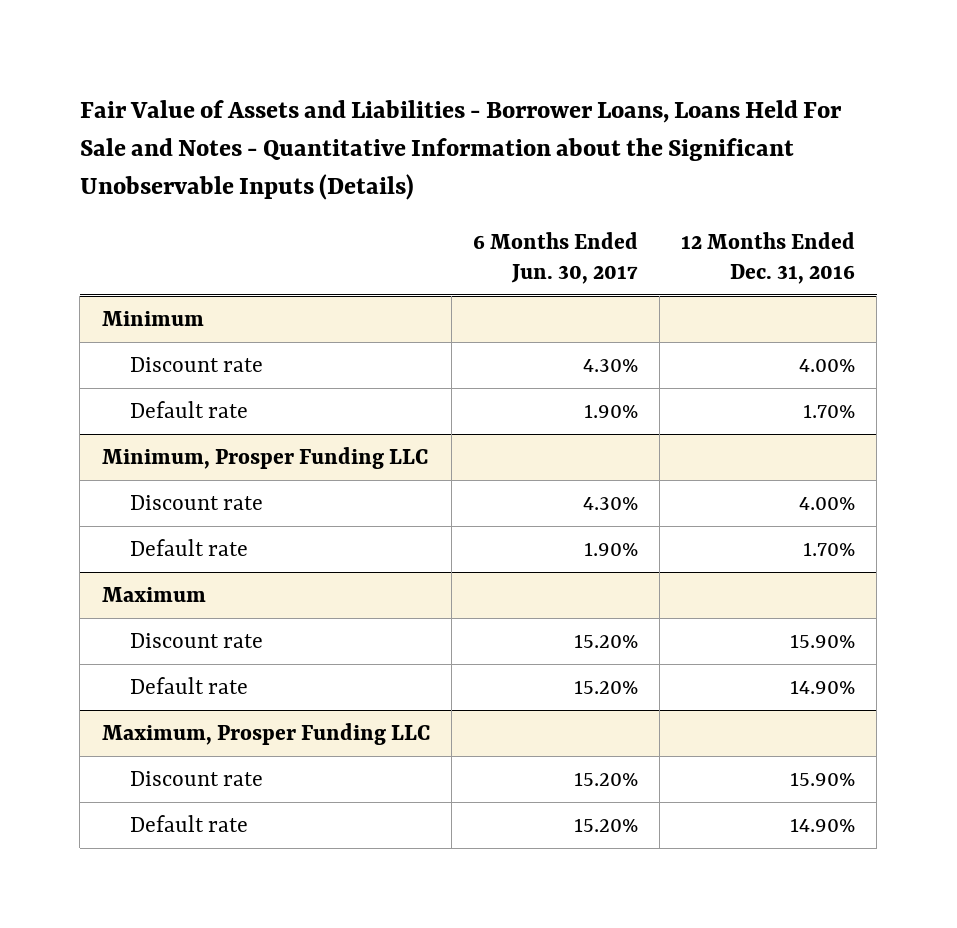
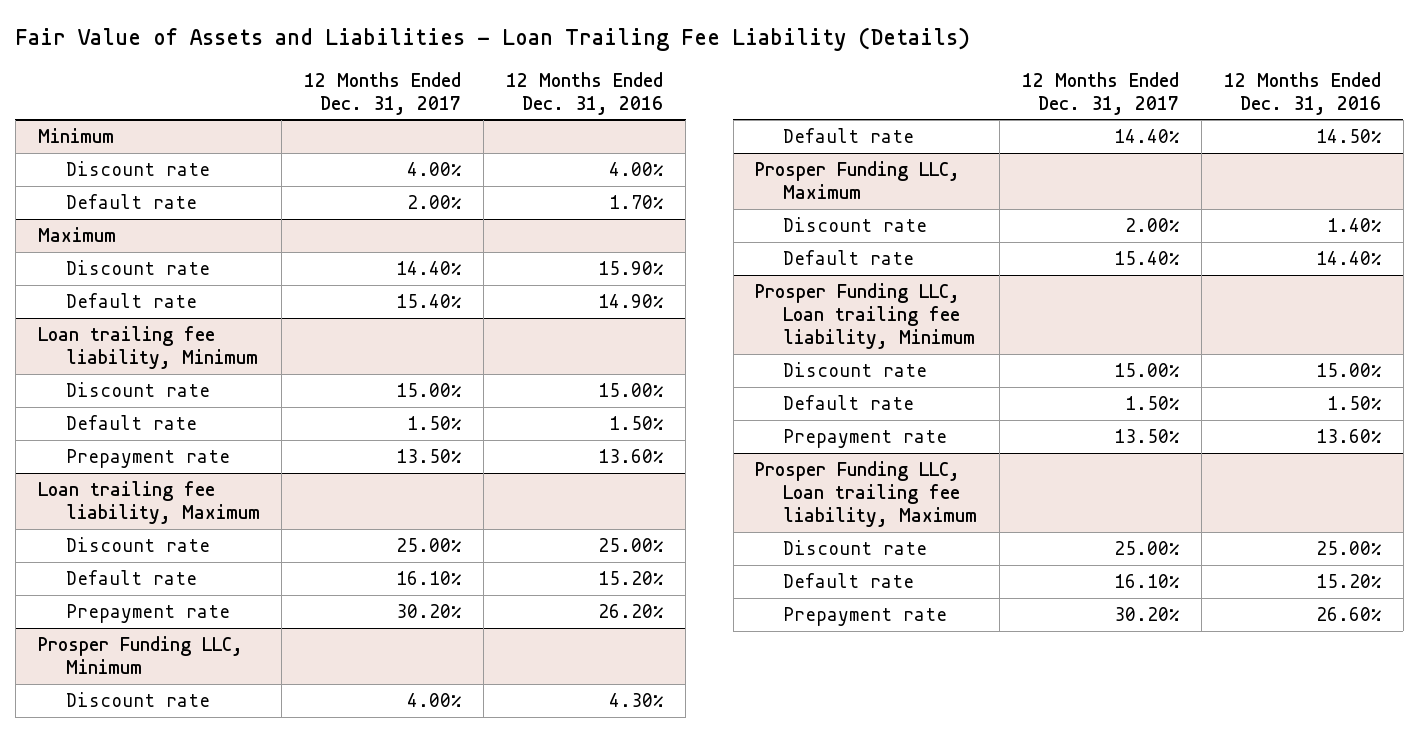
- Fair Value of Assets and Liabilities - Borrower Loans, Loans Held For Sale and Notes - Quantitative Information about the Significant Unobservable Inputs (Details)
+ Fair Value of Assets and Liabilities - Loan Trailing Fee Liability (Details)
- | 6 Months Ended Jun. 30, 2017 | 12 Months Ended Dec. 31, 2016
+ | 12 Months Ended Dec. 31, 2017 | 12 Months Ended Dec. 31, 2016
- Minimum, Prosper Funding LLC
- Discount rate | 4.30% | 4.00%
- Default rate | 1.90% | 1.70%
- Maximum, Prosper Funding LLC
- Discount rate | 15.20% | 15.90%
- Default rate | 15.20% | 14.90%
+ Loan trailing fee liability, Minimum
+ Discount rate | 15.00% | 15.00%
+ Default rate | 1.50% | 1.50%
+ Prepayment rate | 13.50% | 13.60%
+ Loan trailing fee liability, Maximum
+ Discount rate | 25.00% | 25.00%
+ Default rate | 16.10% | 15.20%
+ Prepayment rate | 30.20% | 26.20%
+ Prosper Funding LLC, Minimum
+ Discount rate | 4.00% | 4.30%
+ Default rate | 14.40% | 14.50%
+ Prosper Funding LLC, Maximum
+ Discount rate | 2.00% | 1.40%
+ Default rate | 15.40% | 14.40%
+ Prosper Funding LLC, Loan trailing fee liability, Minimum
+ Discount rate | 15.00% | 15.00%
+ Default rate | 1.50% | 1.50%
+ Prepayment rate | 13.50% | 13.60%
+ Prosper Funding LLC, Loan trailing fee liability, Maximum
+ Discount rate | 25.00% | 25.00%
+ Default rate | 16.10% | 15.20%
+ Prepayment rate | 30.20% | 26.60%

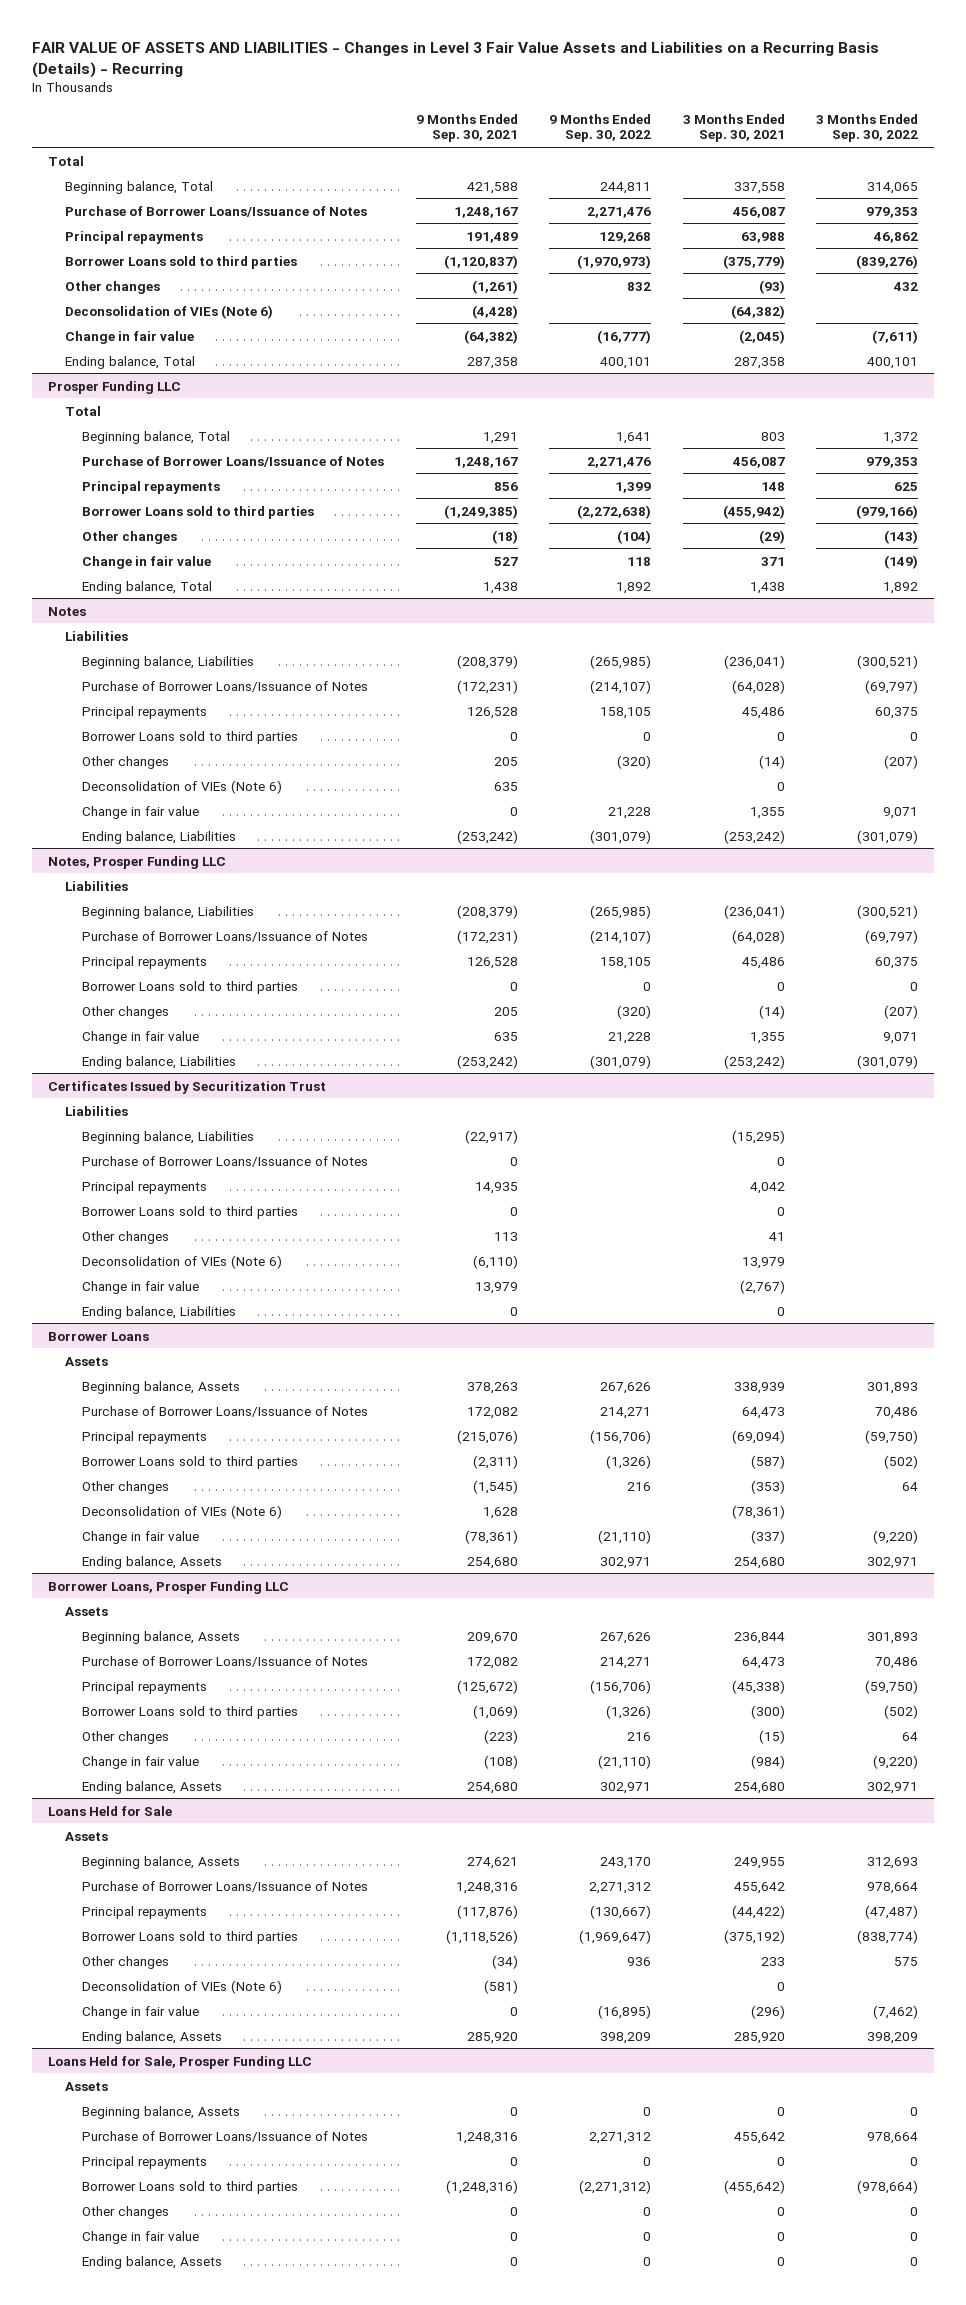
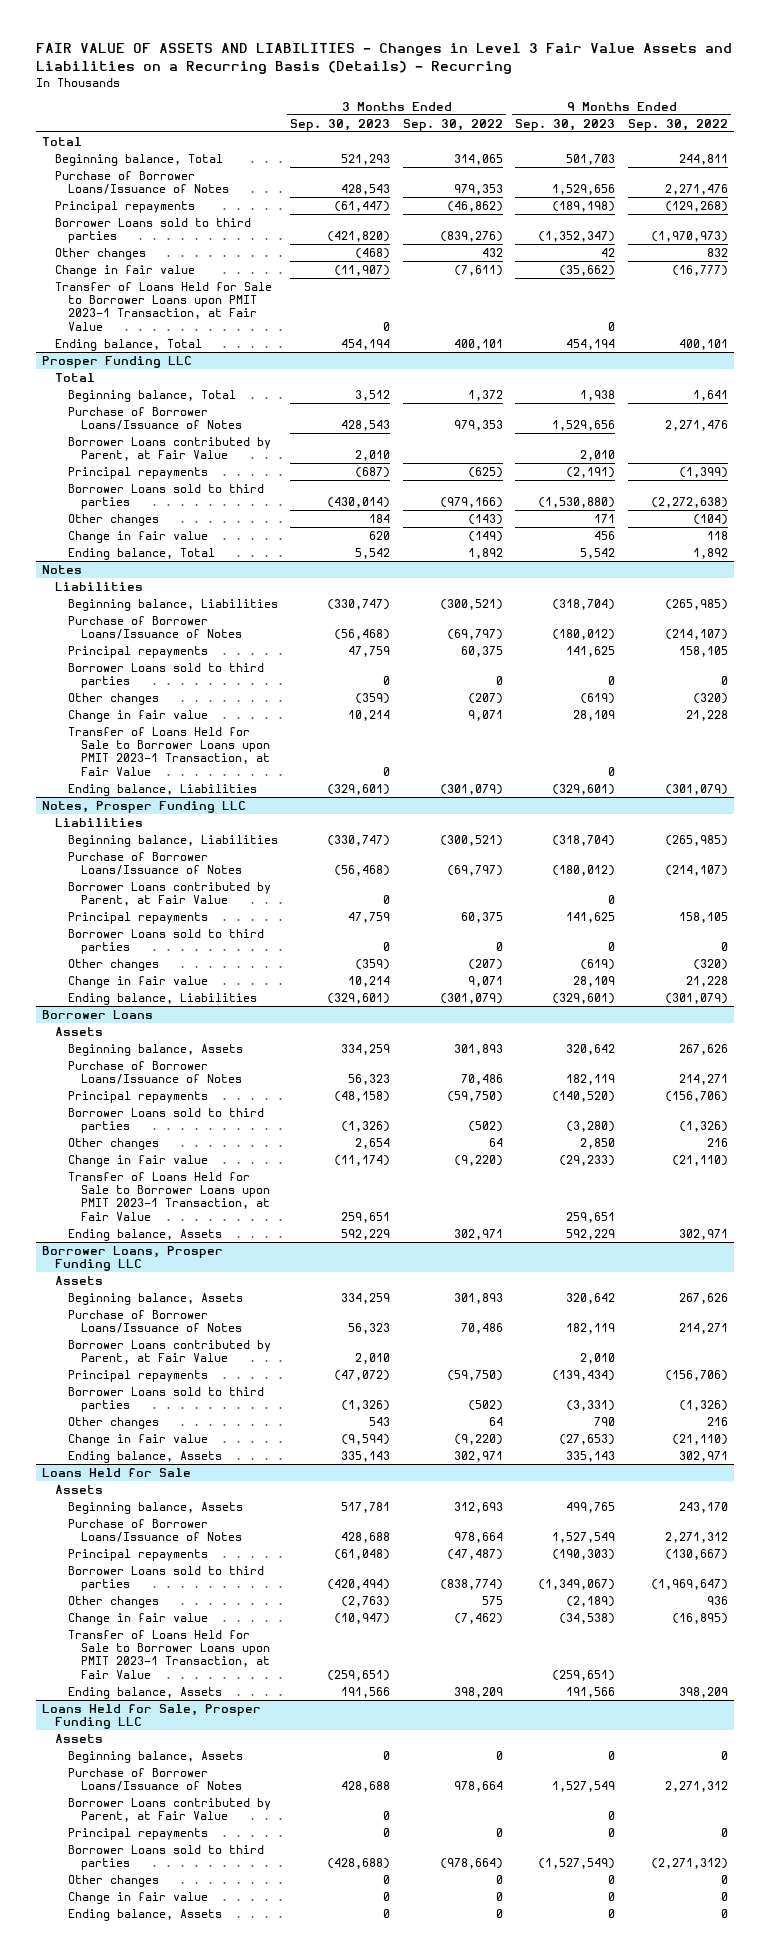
- | 9 Months Ended Sep. 30, 2021 | 9 Months Ended Sep. 30, 2022 | 3 Months Ended Sep. 30, 2021 | 3 Months Ended Sep. 30, 2022
+ | 3 Months Ended Sep. 30, 2023 | 3 Months Ended Sep. 30, 2022 | 9 Months Ended Sep. 30, 2023 | 9 Months Ended Sep. 30, 2022
- Principal repayments | 191,489 | 129,268 | 63,988 | 46,862
+ Principal repayments | (61,447) | (46,862) | (189,198) | (129,268)
- Deconsolidation of VIEs (Note 6) | (4,428) | | (64,382) |
+ Transfer of Loans Held for Sale to Borrower Loans upon PMIT 2023-1 Transaction, at Fair Value | 0 | | 0 |
@ Prosper Funding LLC
- Principal repayments | 856 | 1,399 | 148 | 625
+ Borrower Loans contributed by Parent, at Fair Value | 2,010 | | 2,010 |
+ Principal repayments | (687) | (625) | (2,191) | (1,399)
@ Notes
- Deconsolidation of VIEs (Note 6) | 635 | | 0 |
+ Transfer of Loans Held for Sale to Borrower Loans upon PMIT 2023-1 Transaction, at Fair Value | 0 | | 0 |
@ Notes, Prosper Funding LLC
+ Borrower Loans contributed by Parent, at Fair Value | 0 | | 0 |
- Certificates Issued by Securitization Trust
- Liabilities
- Beginning balance, Liabilities | (22,917) | | (15,295) |
- Purchase of Borrower Loans/Issuance of Notes | 0 | | 0 |
- Principal repayments | 14,935 | | 4,042 |
- Borrower Loans sold to third parties | 0 | | 0 |
- Other changes | 113 | | 41 |
- Deconsolidation of VIEs (Note 6) | (6,110) | | 13,979 |
- Change in fair value | 13,979 | | (2,767) |
- Ending balance, Liabilities | 0 | | 0 |
@ Borrower Loans
- Deconsolidation of VIEs (Note 6) | 1,628 | | (78,361) |
+ Transfer of Loans Held for Sale to Borrower Loans upon PMIT 2023-1 Transaction, at Fair Value | 259,651 | | 259,651 |
@ Borrower Loans, Prosper Funding LLC
+ Borrower Loans contributed by Parent, at Fair Value | 2,010 | | 2,010 |
@ Loans Held for Sale
- Deconsolidation of VIEs (Note 6) | (581) | | 0 |
+ Transfer of Loans Held for Sale to Borrower Loans upon PMIT 2023-1 Transaction, at Fair Value | (259,651) | | (259,651) |
@ Loans Held for Sale, Prosper Funding LLC
+ Borrower Loans contributed by Parent, at Fair Value | 0 | | 0 |

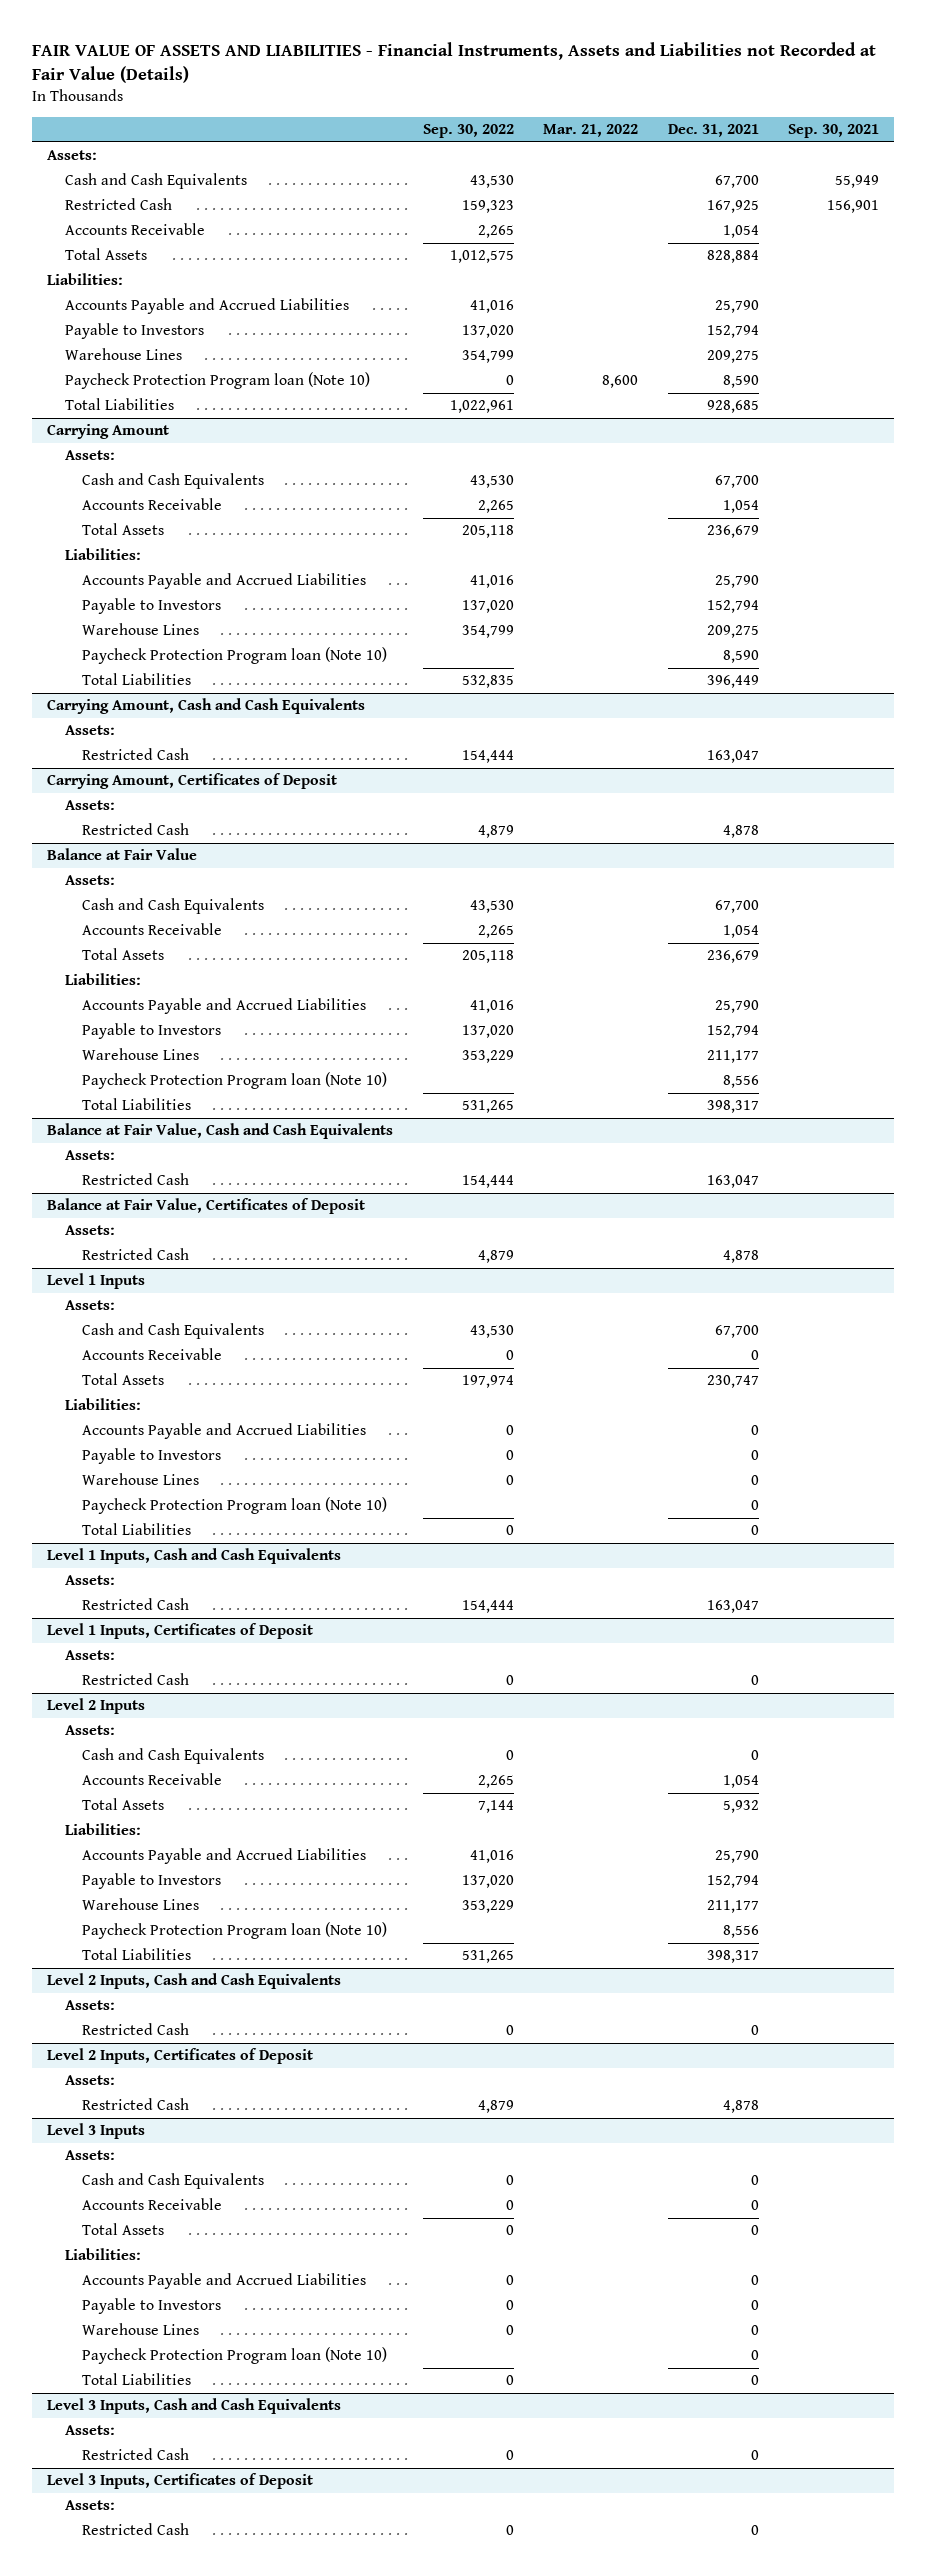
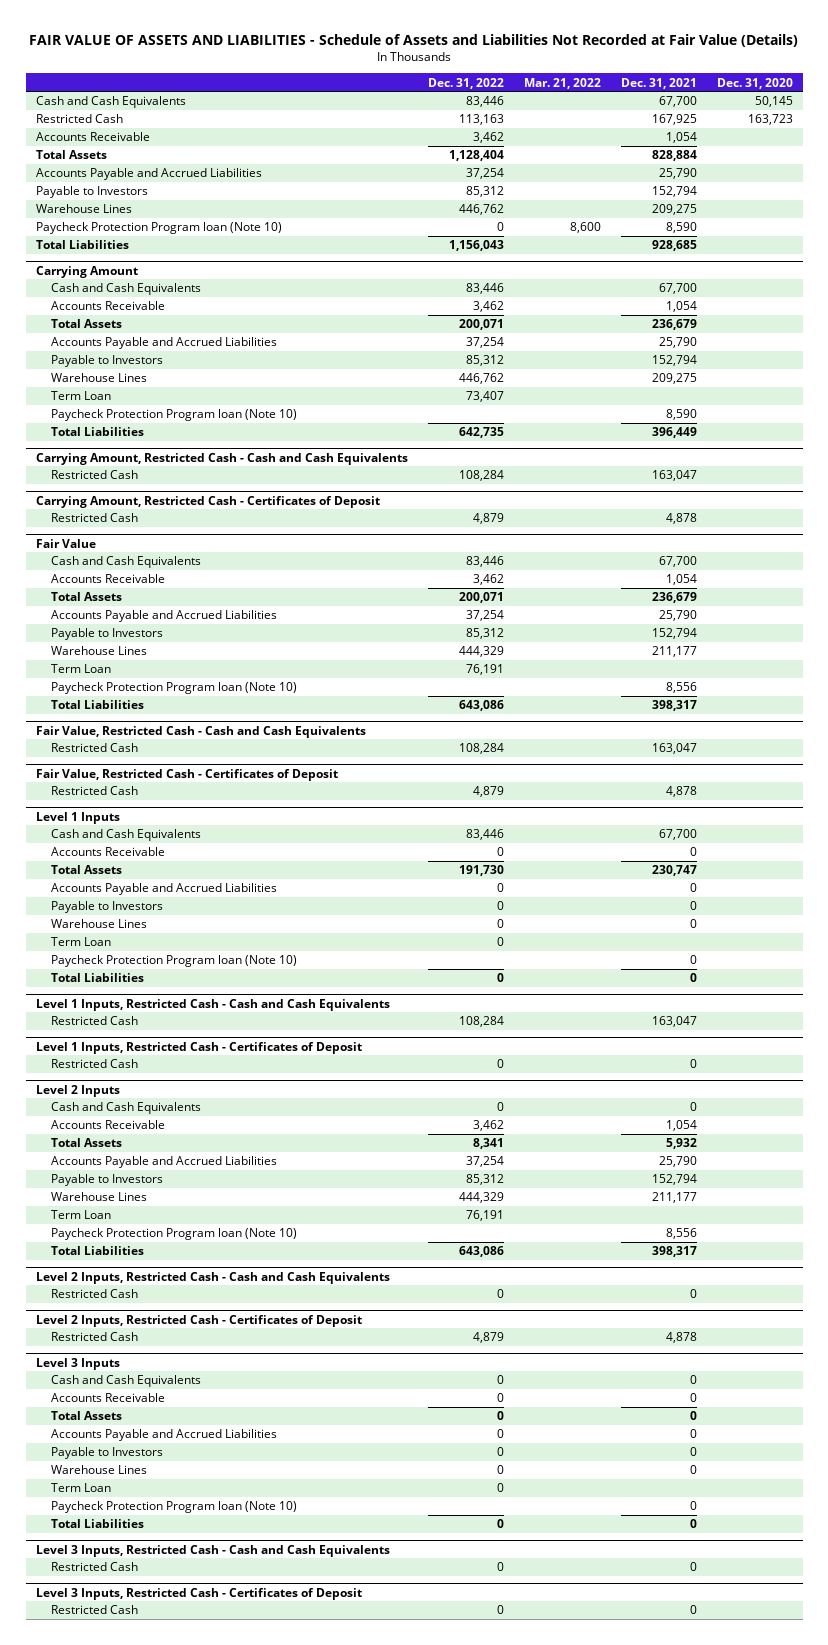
- FAIR VALUE OF ASSETS AND LIABILITIES - Financial Instruments, Assets and Liabilities not Recorded at Fair Value (Details)
+ FAIR VALUE OF ASSETS AND LIABILITIES - Schedule of Assets and Liabilities Not Recorded at Fair Value (Details)
- | Sep. 30, 2022 | Mar. 21, 2022 | Dec. 31, 2021 | Sep. 30, 2021
+ | Dec. 31, 2022 | Mar. 21, 2022 | Dec. 31, 2021 | Dec. 31, 2020
- Assets:
- Liabilities:
@ Carrying Amount
- Assets:
- Liabilities:
+ Term Loan | 73,407 | | |
- Carrying Amount, Cash and Cash Equivalents
- Assets:
+ Carrying Amount, Restricted Cash - Cash and Cash Equivalents
- Carrying Amount, Certificates of Deposit
- Assets:
+ Carrying Amount, Restricted Cash - Certificates of Deposit
- Balance at Fair Value
- Assets:
+ Fair Value
- Liabilities:
+ Term Loan | 76,191 | | |
- Balance at Fair Value, Cash and Cash Equivalents
- Assets:
+ Fair Value, Restricted Cash - Cash and Cash Equivalents
- Balance at Fair Value, Certificates of Deposit
- Assets:
+ Fair Value, Restricted Cash - Certificates of Deposit
@ Level 1 Inputs
- Assets:
- Liabilities:
+ Term Loan | 0 | | |
- Level 1 Inputs, Cash and Cash Equivalents
- Assets:
+ Level 1 Inputs, Restricted Cash - Cash and Cash Equivalents
- Level 1 Inputs, Certificates of Deposit
- Assets:
+ Level 1 Inputs, Restricted Cash - Certificates of Deposit
@ Level 2 Inputs
- Assets:
- Liabilities:
+ Term Loan | 76,191 | | |
- Level 2 Inputs, Cash and Cash Equivalents
- Assets:
+ Level 2 Inputs, Restricted Cash - Cash and Cash Equivalents
- Level 2 Inputs, Certificates of Deposit
- Assets:
+ Level 2 Inputs, Restricted Cash - Certificates of Deposit
@ Level 3 Inputs
- Assets:
- Liabilities:
+ Term Loan | 0 | | |
- Level 3 Inputs, Cash and Cash Equivalents
- Assets:
+ Level 3 Inputs, Restricted Cash - Cash and Cash Equivalents
- Level 3 Inputs, Certificates of Deposit
- Assets:
+ Level 3 Inputs, Restricted Cash - Certificates of Deposit

